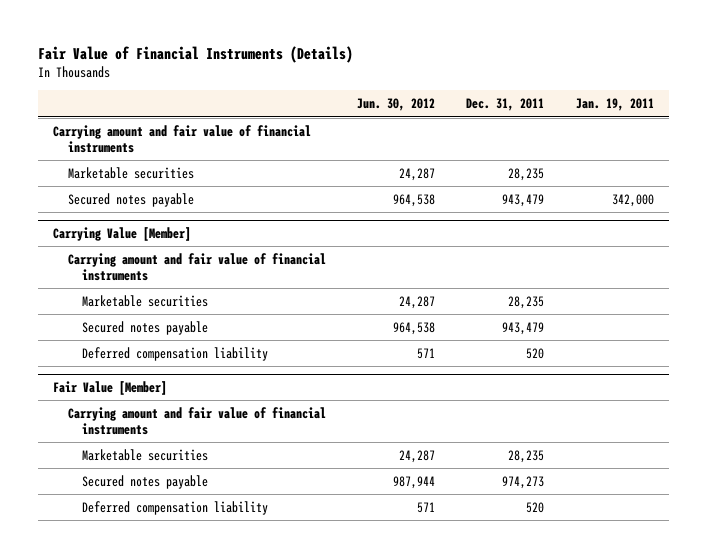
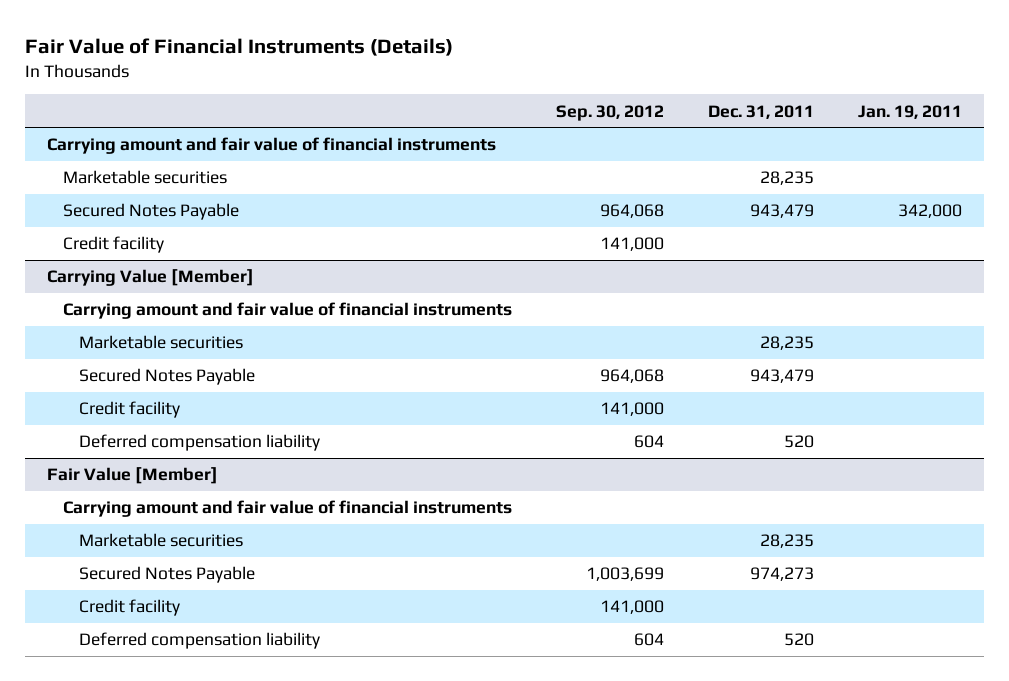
- | Jun. 30, 2012 | Dec. 31, 2011 | Jan. 19, 2011
+ | Sep. 30, 2012 | Dec. 31, 2011 | Jan. 19, 2011
- Secured notes payable | 964,538 | 943,479 | 342,000
+ Secured Notes Payable | 964,068 | 943,479 | 342,000
+ Credit facility | 141,000 | |
@ Carrying Value [Member]
- Secured notes payable | 964,538 | 943,479 |
+ Secured Notes Payable | 964,068 | 943,479 |
+ Credit facility | 141,000 | |
@ Fair Value [Member]
- Secured notes payable | 987,944 | 974,273 |
+ Secured Notes Payable | 1,003,699 | 974,273 |
+ Credit facility | 141,000 | |

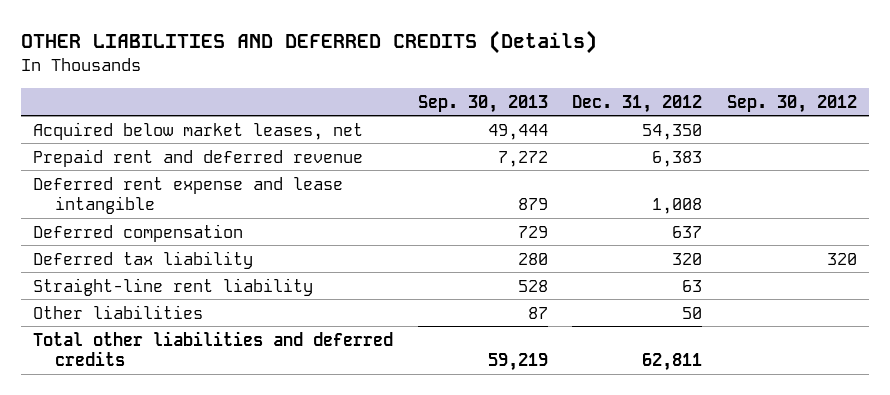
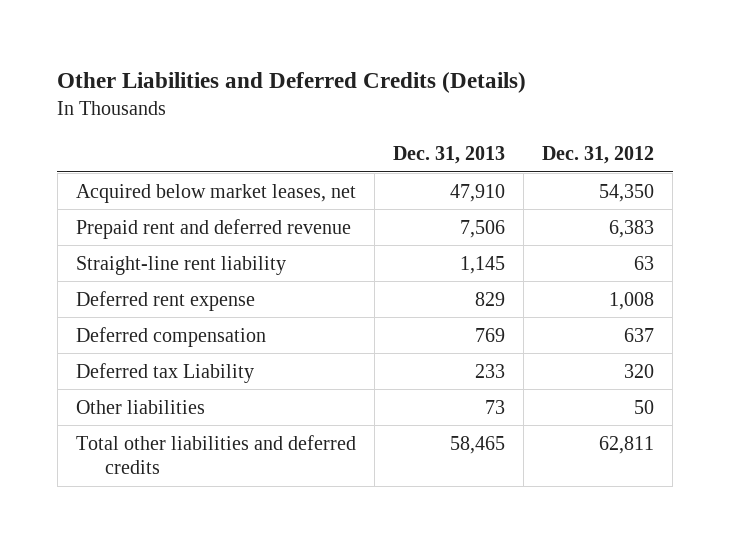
- OTHER LIABILITIES AND DEFERRED CREDITS (Details)
+ Other Liabilities and Deferred Credits (Details)
- | Sep. 30, 2013 | Dec. 31, 2012 | Sep. 30, 2012
+ | Dec. 31, 2013 | Dec. 31, 2012
- Deferred rent expense and lease intangible | 879 | 1,008 |
- Deferred tax liability | 280 | 320 | 320
+ Deferred rent expense | 829 | 1,008
moved down: Deferred compensation | 769 | 637
+ Deferred tax Liability | 233 | 320

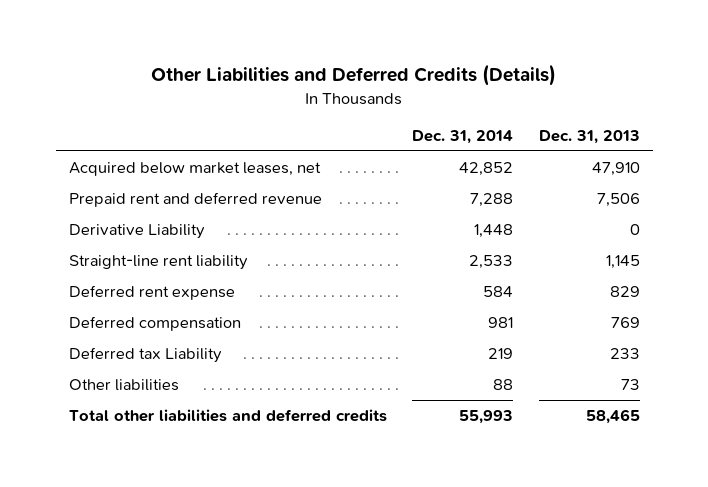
- | Dec. 31, 2013 | Dec. 31, 2012
+ | Dec. 31, 2014 | Dec. 31, 2013
+ Derivative Liability | 1,448 | 0

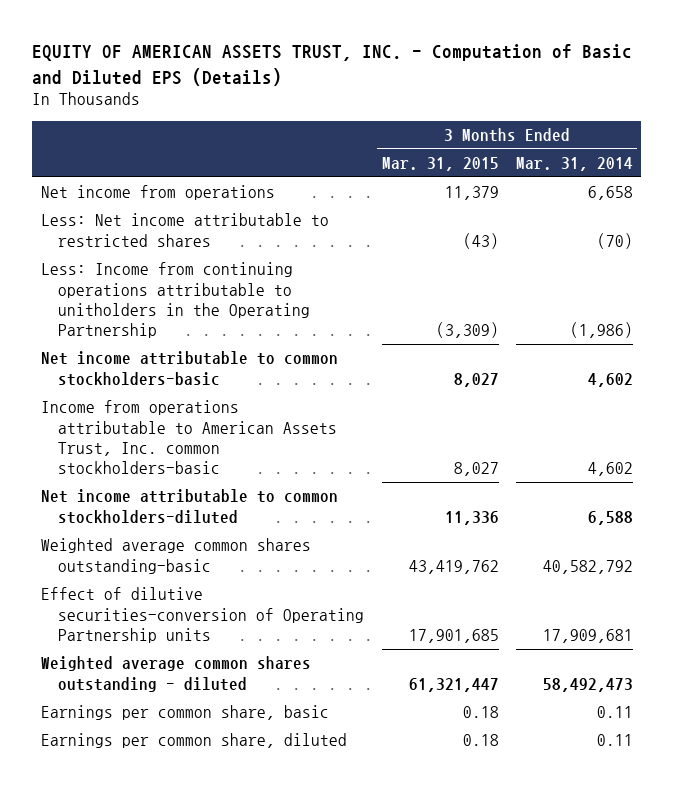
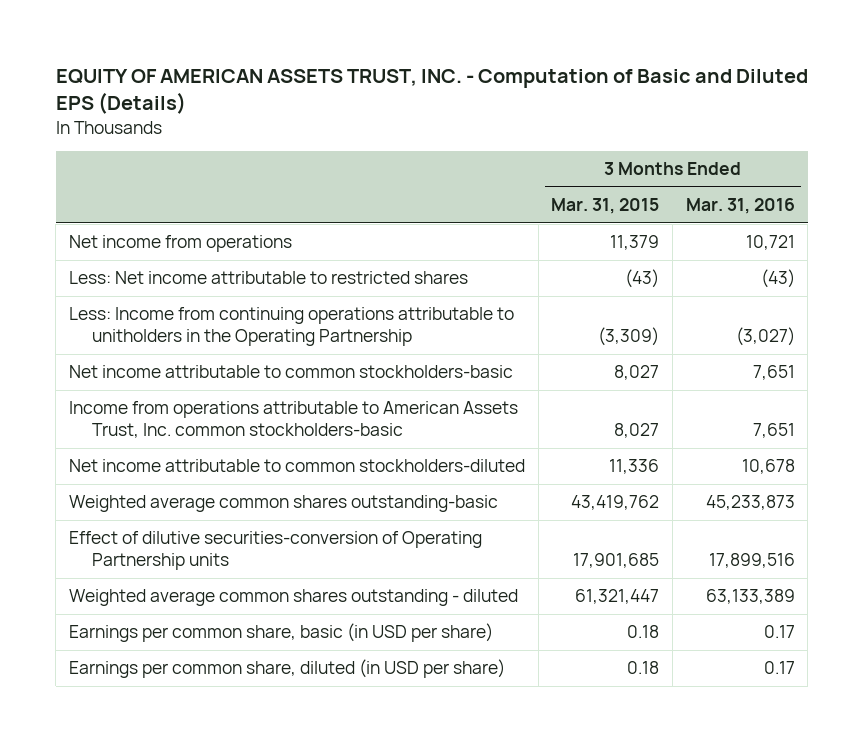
- | 3 Months Ended Mar. 31, 2015 | 3 Months Ended Mar. 31, 2014
+ | 3 Months Ended Mar. 31, 2015 | 3 Months Ended Mar. 31, 2016
- Earnings per common share, basic | 0.18 | 0.11
- Earnings per common share, diluted | 0.18 | 0.11
+ Earnings per common share, basic (in USD per share) | 0.18 | 0.17
+ Earnings per common share, diluted (in USD per share) | 0.18 | 0.17

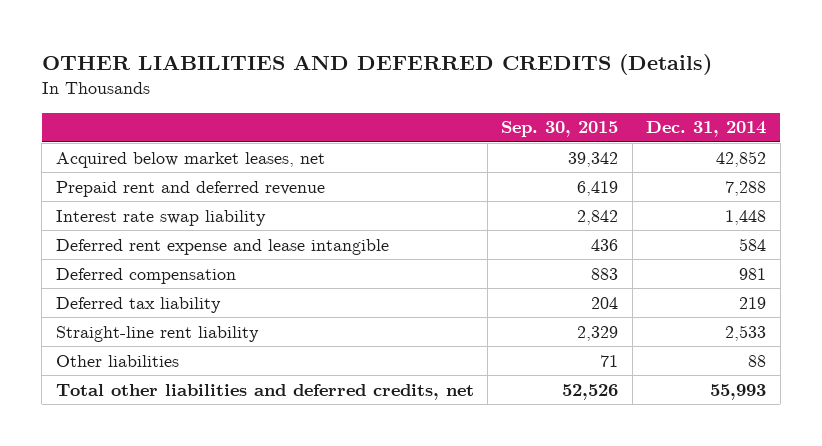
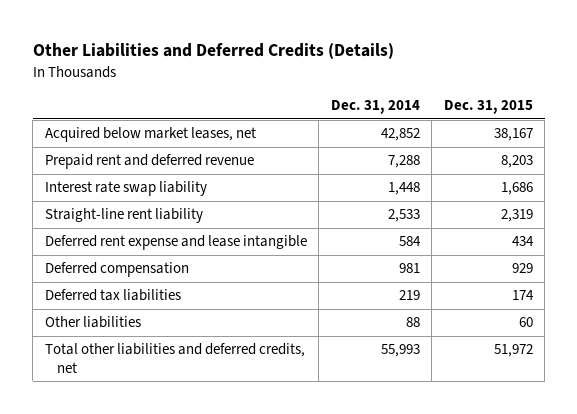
- OTHER LIABILITIES AND DEFERRED CREDITS (Details)
+ Other Liabilities and Deferred Credits (Details)
- | Sep. 30, 2015 | Dec. 31, 2014
+ | Dec. 31, 2014 | Dec. 31, 2015
moved up: Straight-line rent liability | 2,533 | 2,319
- Deferred tax liability | 204 | 219
+ Deferred tax liabilities | 219 | 174

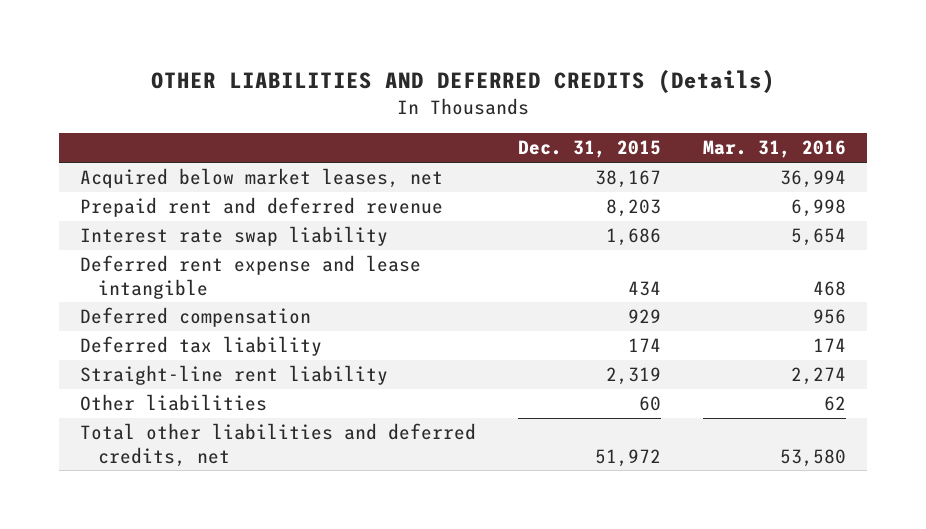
- Other Liabilities and Deferred Credits (Details)
+ OTHER LIABILITIES AND DEFERRED CREDITS (Details)
- | Dec. 31, 2014 | Dec. 31, 2015
+ | Dec. 31, 2015 | Mar. 31, 2016
- Deferred tax liabilities | 219 | 174
+ Deferred tax liability | 174 | 174
moved down: Straight-line rent liability | 2,319 | 2,274

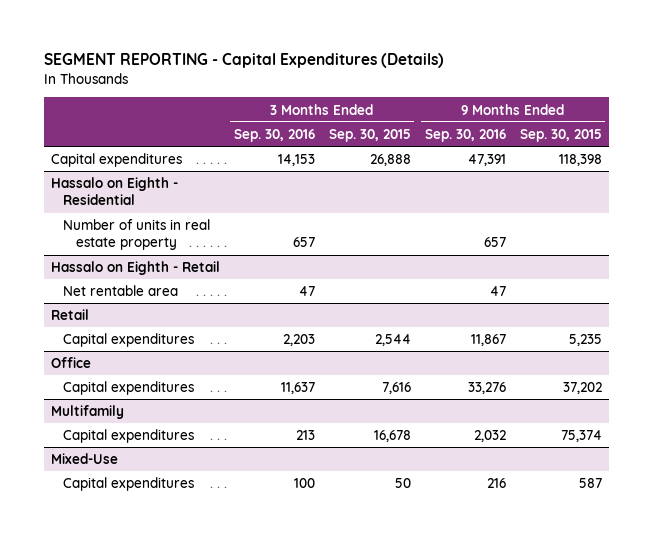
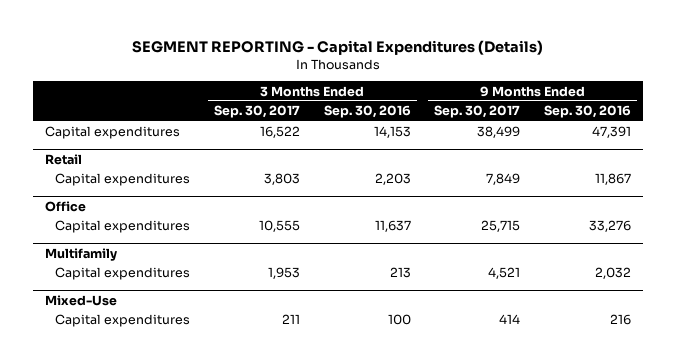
- | 3 Months Ended Sep. 30, 2016 | 3 Months Ended Sep. 30, 2015 | 9 Months Ended Sep. 30, 2016 | 9 Months Ended Sep. 30, 2015
+ | 3 Months Ended Sep. 30, 2017 | 3 Months Ended Sep. 30, 2016 | 9 Months Ended Sep. 30, 2017 | 9 Months Ended Sep. 30, 2016
- Hassalo on Eighth - Residential
- Number of units in real estate property | 657 | | 657 |
- Hassalo on Eighth - Retail
- Net rentable area | 47 | | 47 |

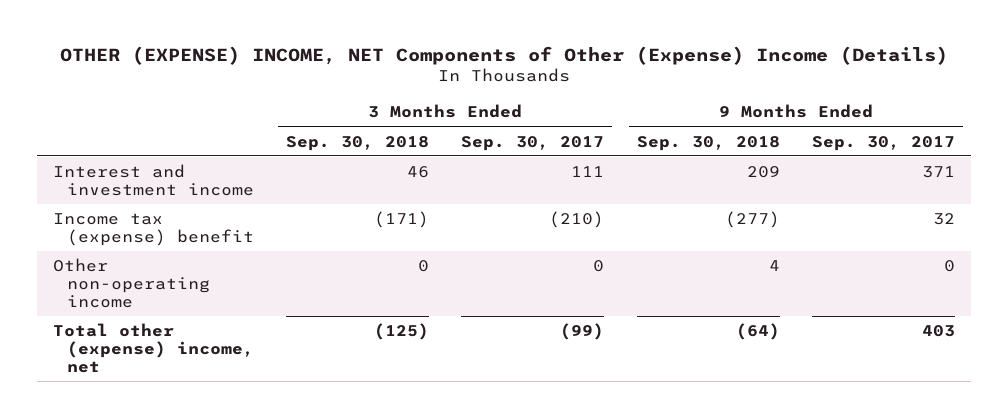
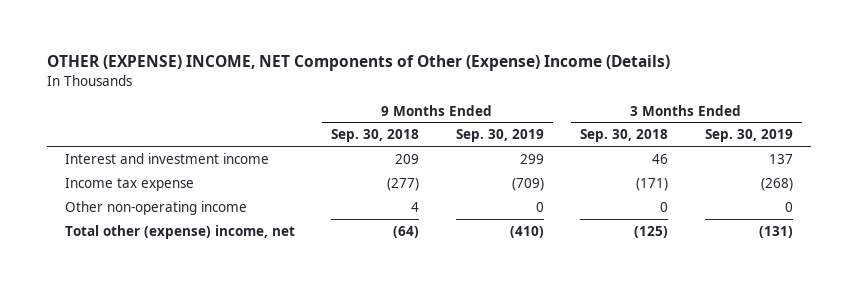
- | 3 Months Ended Sep. 30, 2018 | 3 Months Ended Sep. 30, 2017 | 9 Months Ended Sep. 30, 2018 | 9 Months Ended Sep. 30, 2017
+ | 9 Months Ended Sep. 30, 2018 | 9 Months Ended Sep. 30, 2019 | 3 Months Ended Sep. 30, 2018 | 3 Months Ended Sep. 30, 2019
- Income tax (expense) benefit | (171) | (210) | (277) | 32
+ Income tax expense | (277) | (709) | (171) | (268)

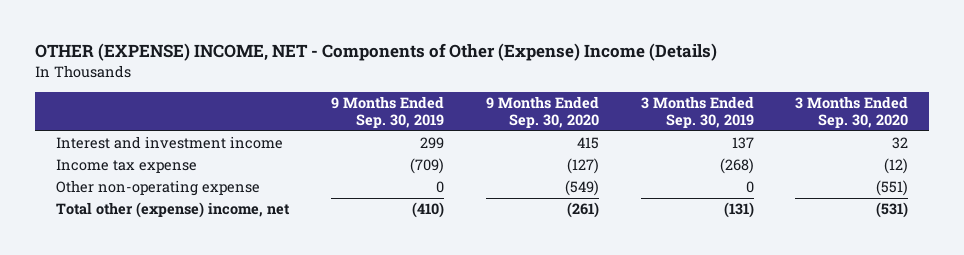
- OTHER (EXPENSE) INCOME, NET Components of Other (Expense) Income (Details)
+ OTHER (EXPENSE) INCOME, NET - Components of Other (Expense) Income (Details)
- | 9 Months Ended Sep. 30, 2018 | 9 Months Ended Sep. 30, 2019 | 3 Months Ended Sep. 30, 2018 | 3 Months Ended Sep. 30, 2019
+ | 9 Months Ended Sep. 30, 2019 | 9 Months Ended Sep. 30, 2020 | 3 Months Ended Sep. 30, 2019 | 3 Months Ended Sep. 30, 2020
- Other non-operating income | 4 | 0 | 0 | 0
+ Other non-operating expense | 0 | (549) | 0 | (551)

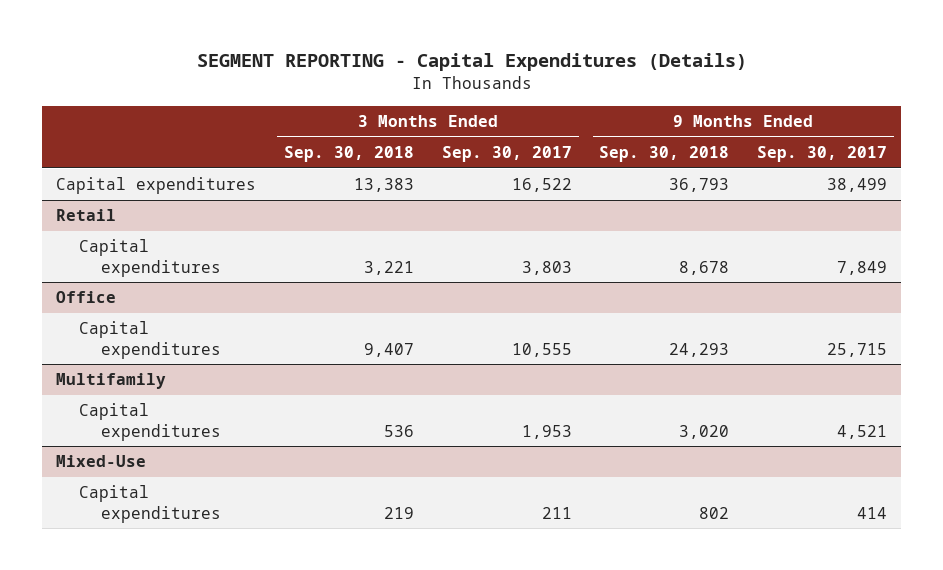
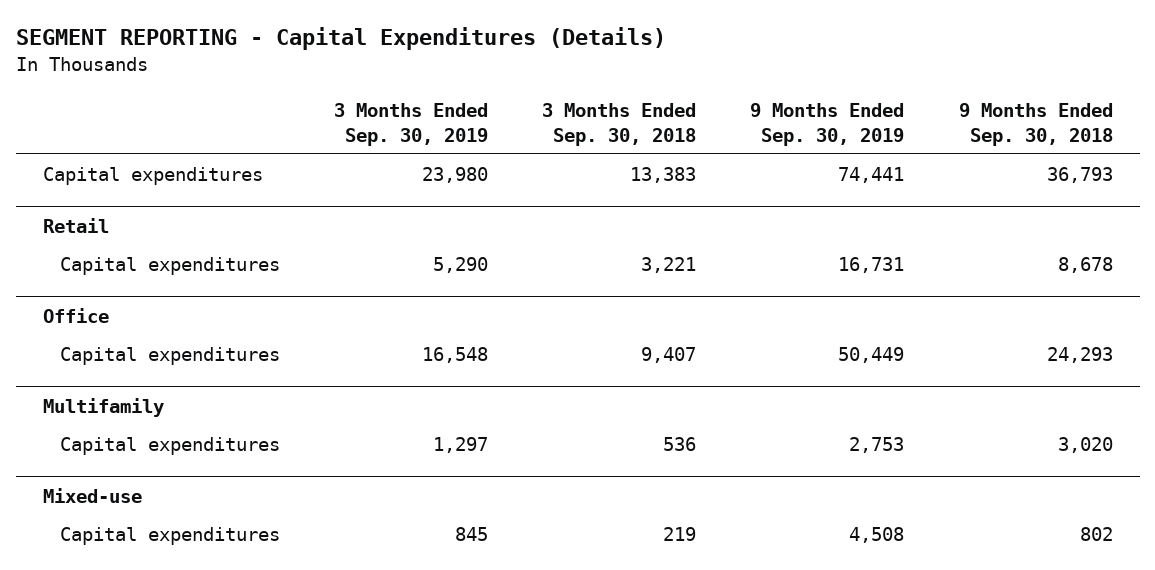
- | 3 Months Ended Sep. 30, 2018 | 3 Months Ended Sep. 30, 2017 | 9 Months Ended Sep. 30, 2018 | 9 Months Ended Sep. 30, 2017
+ | 3 Months Ended Sep. 30, 2019 | 3 Months Ended Sep. 30, 2018 | 9 Months Ended Sep. 30, 2019 | 9 Months Ended Sep. 30, 2018
- Mixed-Use
+ Mixed-use

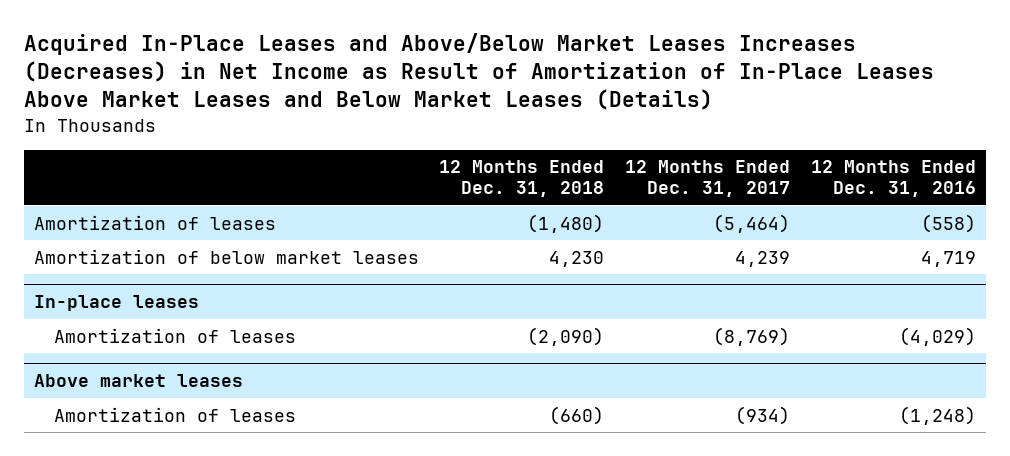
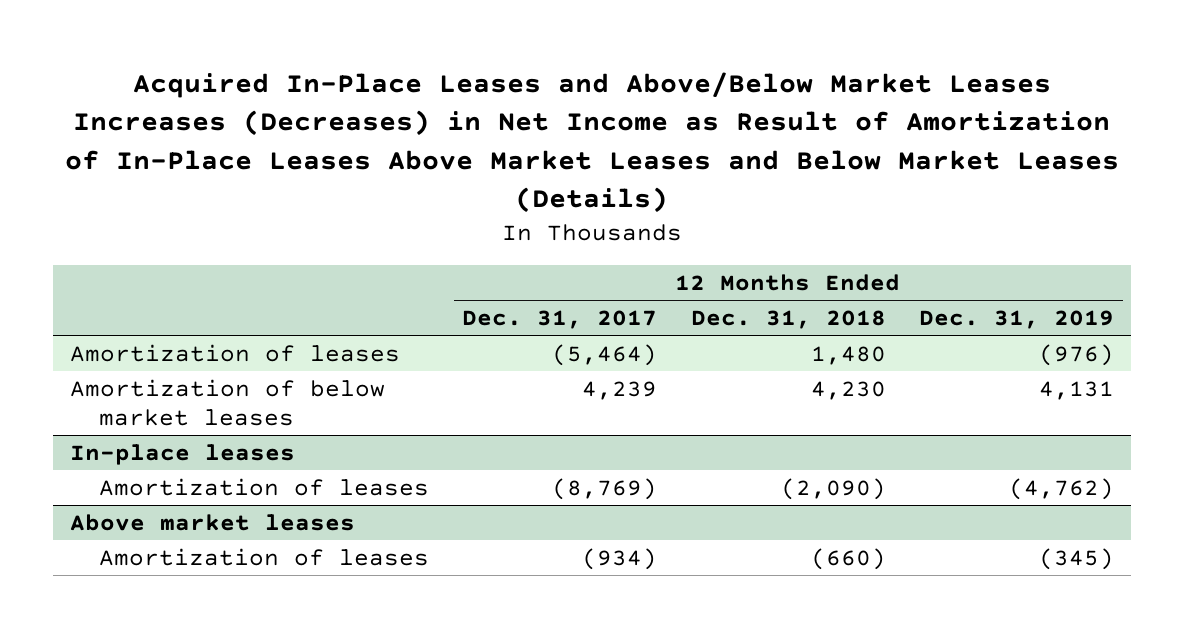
- | 12 Months Ended Dec. 31, 2018 | 12 Months Ended Dec. 31, 2017 | 12 Months Ended Dec. 31, 2016
+ | 12 Months Ended Dec. 31, 2017 | 12 Months Ended Dec. 31, 2018 | 12 Months Ended Dec. 31, 2019
- Amortization of leases | (1,480) | (5,464) | (558)
+ Amortization of leases | (5,464) | 1,480 | (976)

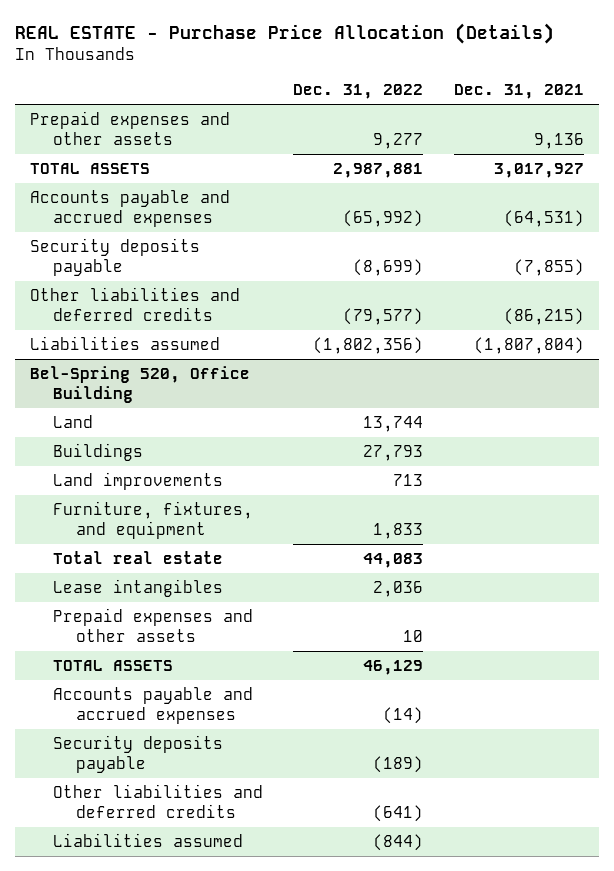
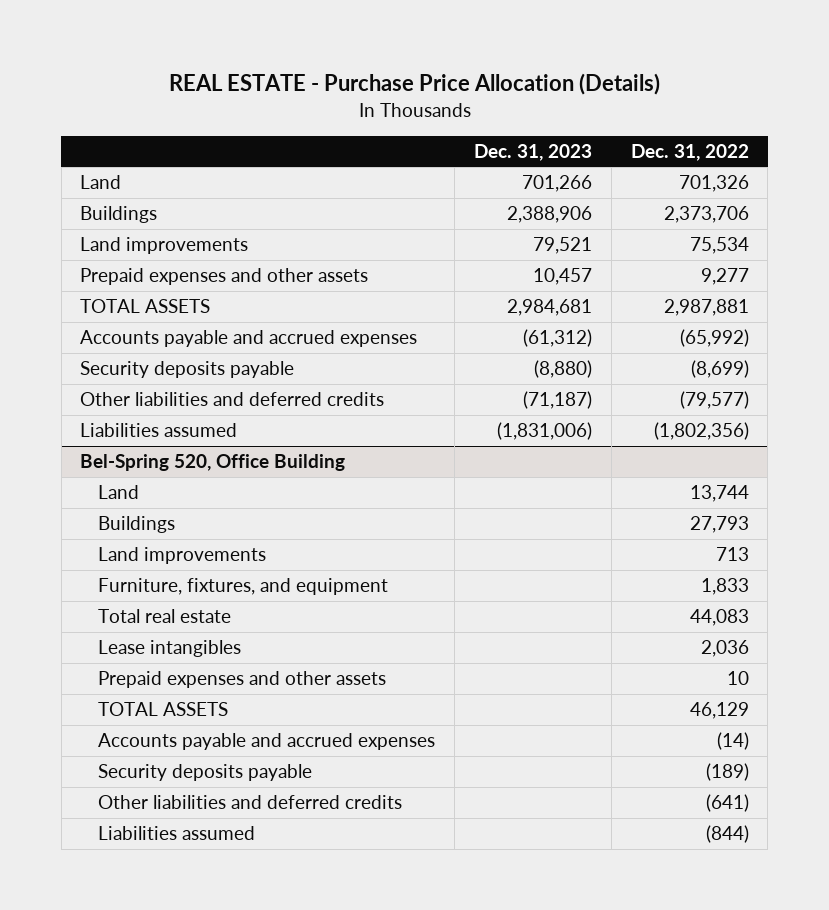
- | Dec. 31, 2022 | Dec. 31, 2021
+ | Dec. 31, 2023 | Dec. 31, 2022
+ Land | 701,266 | 701,326
+ Buildings | 2,388,906 | 2,373,706
+ Land improvements | 79,521 | 75,534

